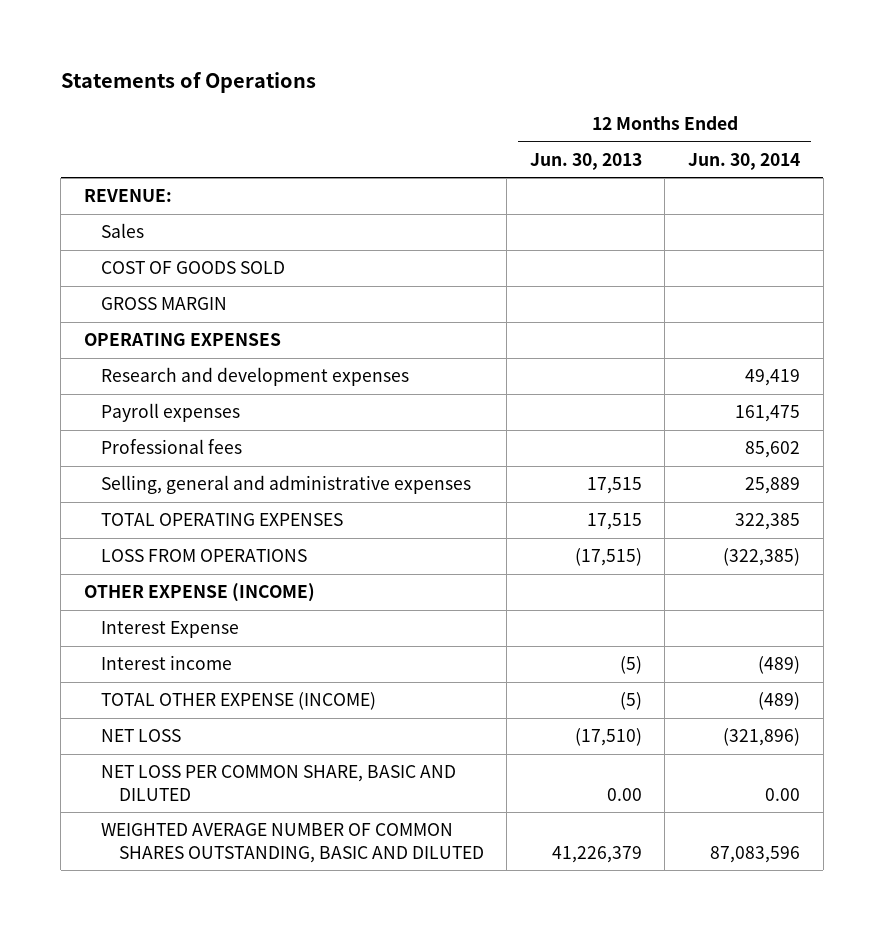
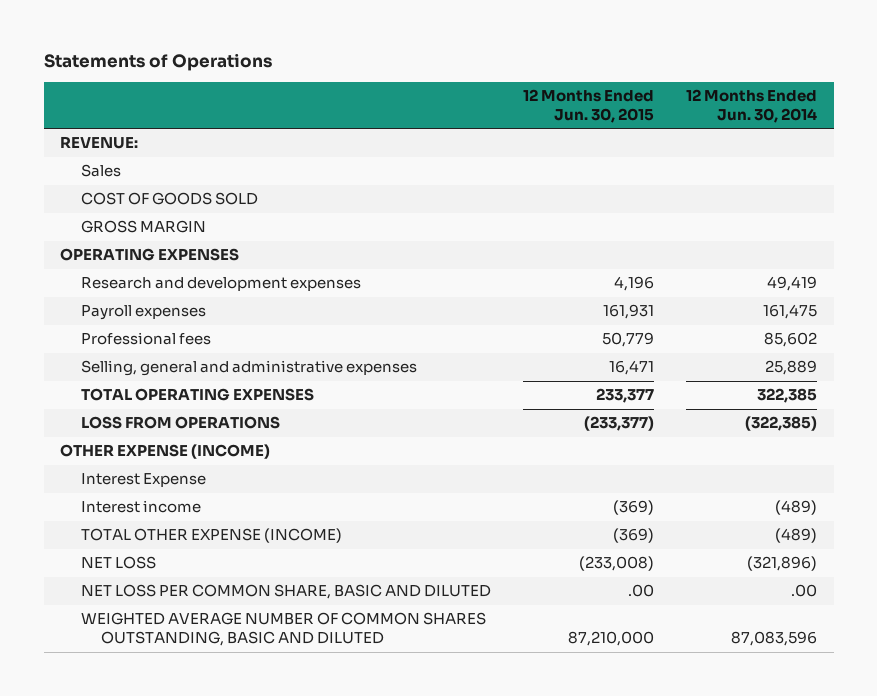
- | 12 Months Ended Jun. 30, 2013 | 12 Months Ended Jun. 30, 2014
+ | 12 Months Ended Jun. 30, 2015 | 12 Months Ended Jun. 30, 2014
- NET LOSS PER COMMON SHARE, BASIC AND DILUTED | 0.00 | 0.00
+ NET LOSS PER COMMON SHARE, BASIC AND DILUTED | .00 | .00

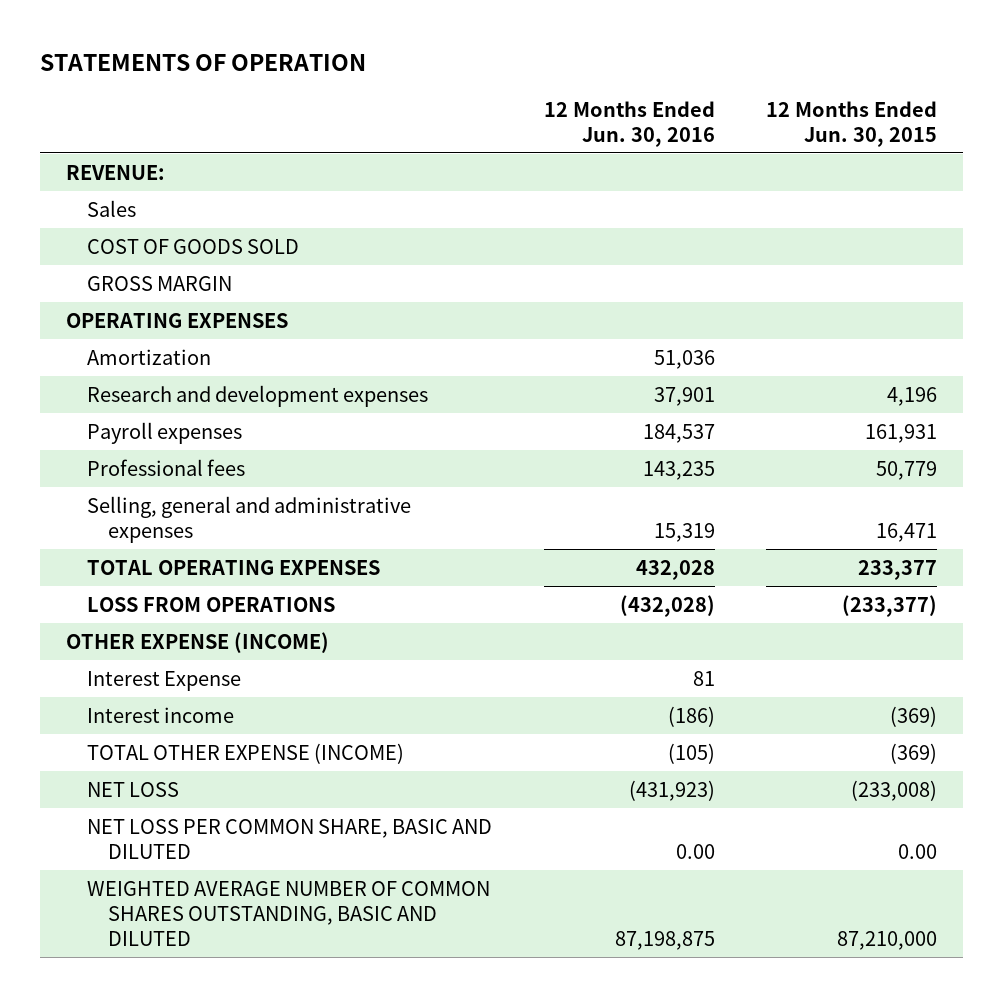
- Statements of Operations
+ STATEMENTS OF OPERATION
- | 12 Months Ended Jun. 30, 2015 | 12 Months Ended Jun. 30, 2014
+ | 12 Months Ended Jun. 30, 2016 | 12 Months Ended Jun. 30, 2015
+ Amortization | 51,036 |
- NET LOSS PER COMMON SHARE, BASIC AND DILUTED | .00 | .00
+ NET LOSS PER COMMON SHARE, BASIC AND DILUTED | 0.00 | 0.00

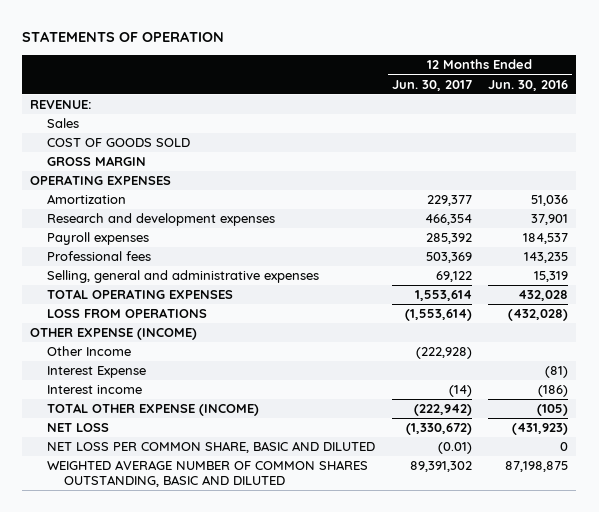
- | 12 Months Ended Jun. 30, 2016 | 12 Months Ended Jun. 30, 2015
+ | 12 Months Ended Jun. 30, 2017 | 12 Months Ended Jun. 30, 2016
- Interest Expense | 81 |
+ Other Income | (222,928) |
+ Interest Expense | | (81)
- NET LOSS PER COMMON SHARE, BASIC AND DILUTED | 0.00 | 0.00
+ NET LOSS PER COMMON SHARE, BASIC AND DILUTED | (0.01) | 0

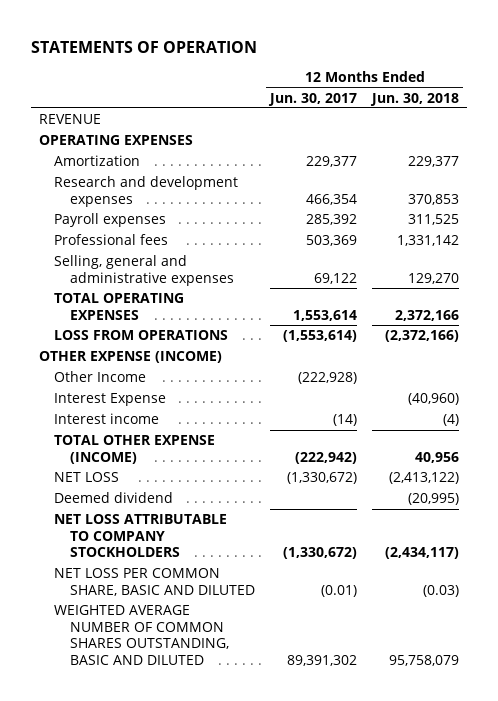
- | 12 Months Ended Jun. 30, 2017 | 12 Months Ended Jun. 30, 2016
+ | 12 Months Ended Jun. 30, 2017 | 12 Months Ended Jun. 30, 2018
- REVENUE:
- Sales
- COST OF GOODS SOLD
- GROSS MARGIN
+ REVENUE
+ Deemed dividend | | (20,995)
+ NET LOSS ATTRIBUTABLE TO COMPANY STOCKHOLDERS | (1,330,672) | (2,434,117)

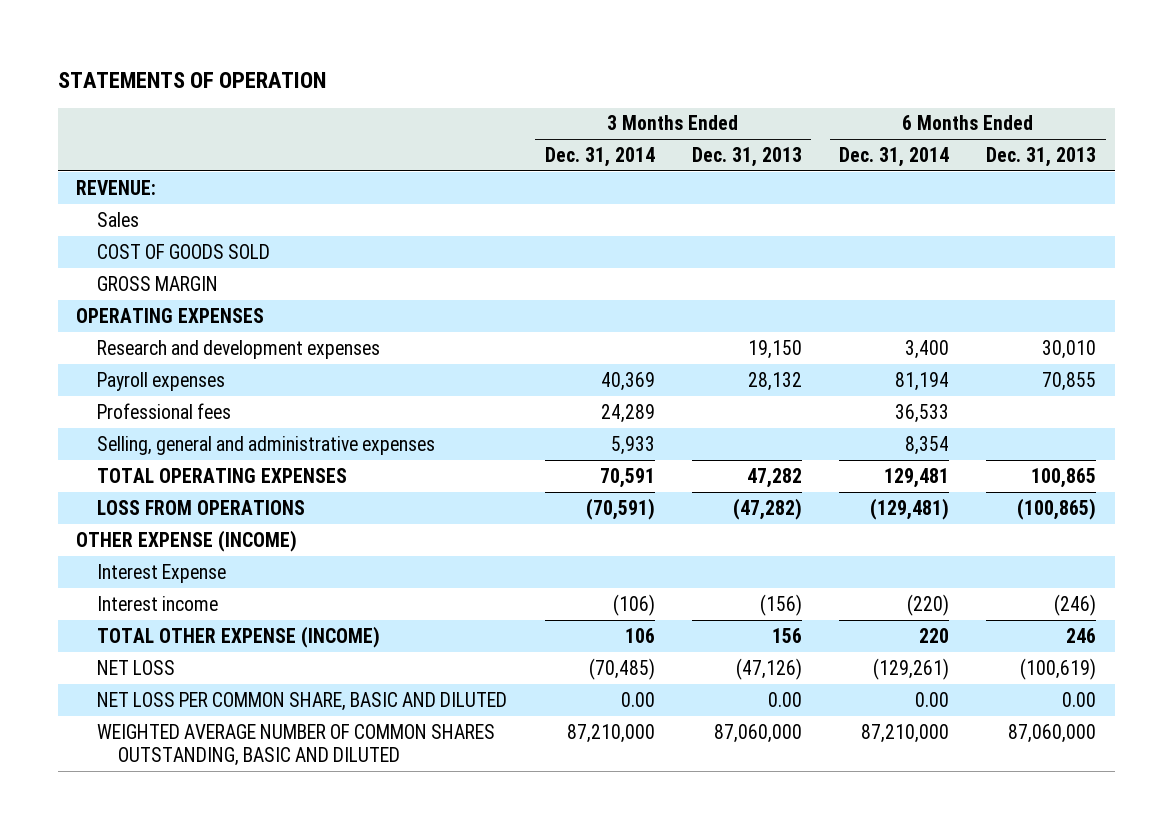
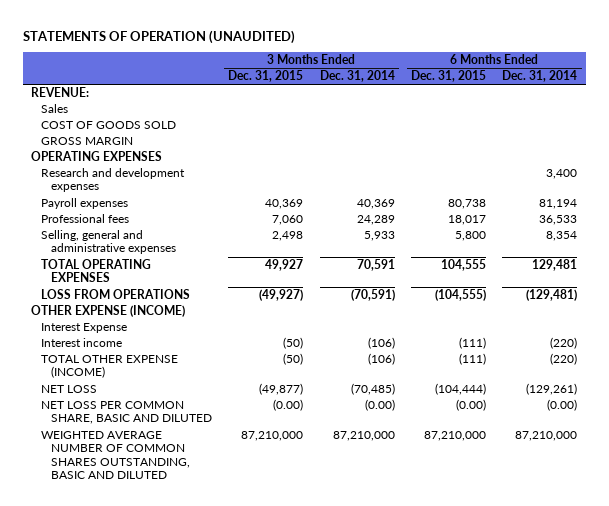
- STATEMENTS OF OPERATION
+ STATEMENTS OF OPERATION (UNAUDITED)
- | 3 Months Ended Dec. 31, 2014 | 3 Months Ended Dec. 31, 2013 | 6 Months Ended Dec. 31, 2014 | 6 Months Ended Dec. 31, 2013
+ | 3 Months Ended Dec. 31, 2015 | 3 Months Ended Dec. 31, 2014 | 6 Months Ended Dec. 31, 2015 | 6 Months Ended Dec. 31, 2014
- TOTAL OTHER EXPENSE (INCOME) | 106 | 156 | 220 | 246
+ TOTAL OTHER EXPENSE (INCOME) | (50) | (106) | (111) | (220)
- NET LOSS PER COMMON SHARE, BASIC AND DILUTED | 0.00 | 0.00 | 0.00 | 0.00
+ NET LOSS PER COMMON SHARE, BASIC AND DILUTED | (0.00) | (0.00) | (0.00) | (0.00)

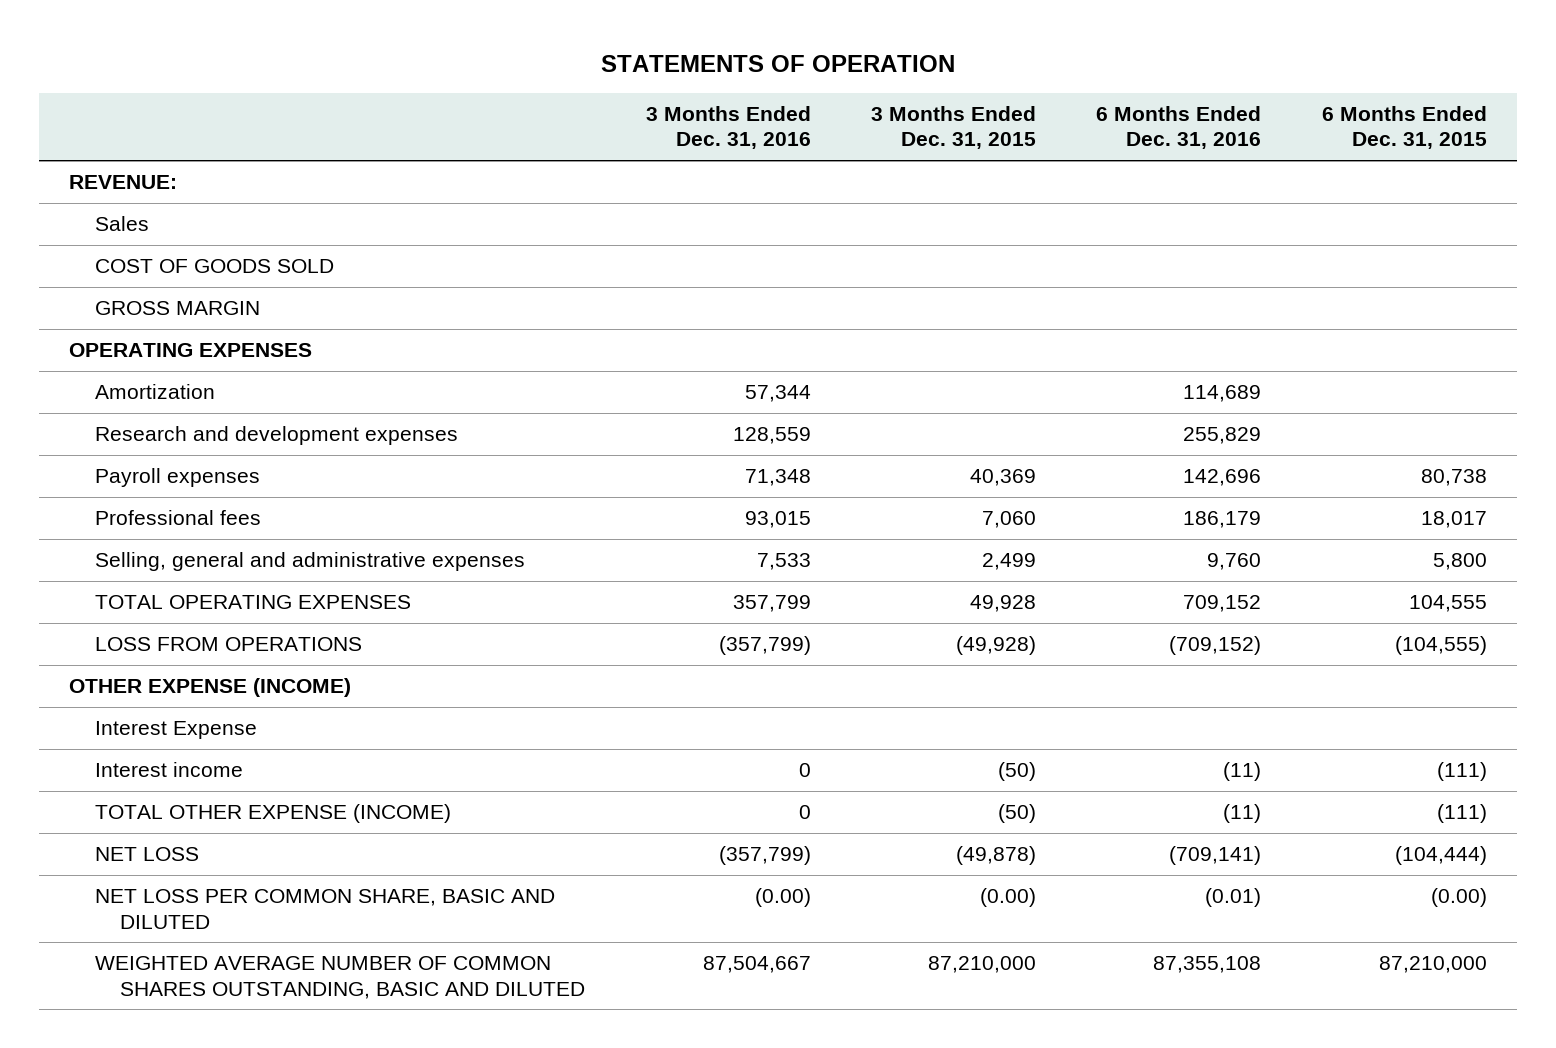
- STATEMENTS OF OPERATION (UNAUDITED)
+ STATEMENTS OF OPERATION
- | 3 Months Ended Dec. 31, 2015 | 3 Months Ended Dec. 31, 2014 | 6 Months Ended Dec. 31, 2015 | 6 Months Ended Dec. 31, 2014
+ | 3 Months Ended Dec. 31, 2016 | 3 Months Ended Dec. 31, 2015 | 6 Months Ended Dec. 31, 2016 | 6 Months Ended Dec. 31, 2015
+ Amortization | 57,344 | | 114,689 |
- Selling, general and administrative expenses | 2,498 | 5,933 | 5,800 | 8,354
- TOTAL OPERATING EXPENSES | 49,927 | 70,591 | 104,555 | 129,481
- LOSS FROM OPERATIONS | (49,927) | (70,591) | (104,555) | (129,481)
+ Selling, general and administrative expenses | 7,533 | 2,499 | 9,760 | 5,800
+ TOTAL OPERATING EXPENSES | 357,799 | 49,928 | 709,152 | 104,555
+ LOSS FROM OPERATIONS | (357,799) | (49,928) | (709,152) | (104,555)
- NET LOSS | (49,877) | (70,485) | (104,444) | (129,261)
+ NET LOSS | (357,799) | (49,878) | (709,141) | (104,444)

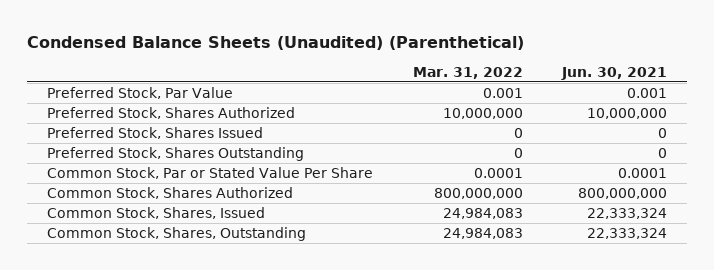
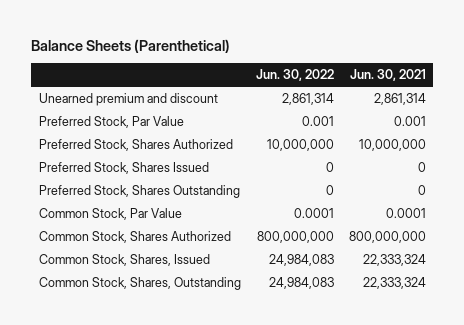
- Condensed Balance Sheets (Unaudited) (Parenthetical)
+ Balance Sheets (Parenthetical)
- | Mar. 31, 2022 | Jun. 30, 2021
+ | Jun. 30, 2022 | Jun. 30, 2021
+ Unearned premium and discount | 2,861,314 | 2,861,314
- Common Stock, Par or Stated Value Per Share | 0.0001 | 0.0001
+ Common Stock, Par Value | 0.0001 | 0.0001

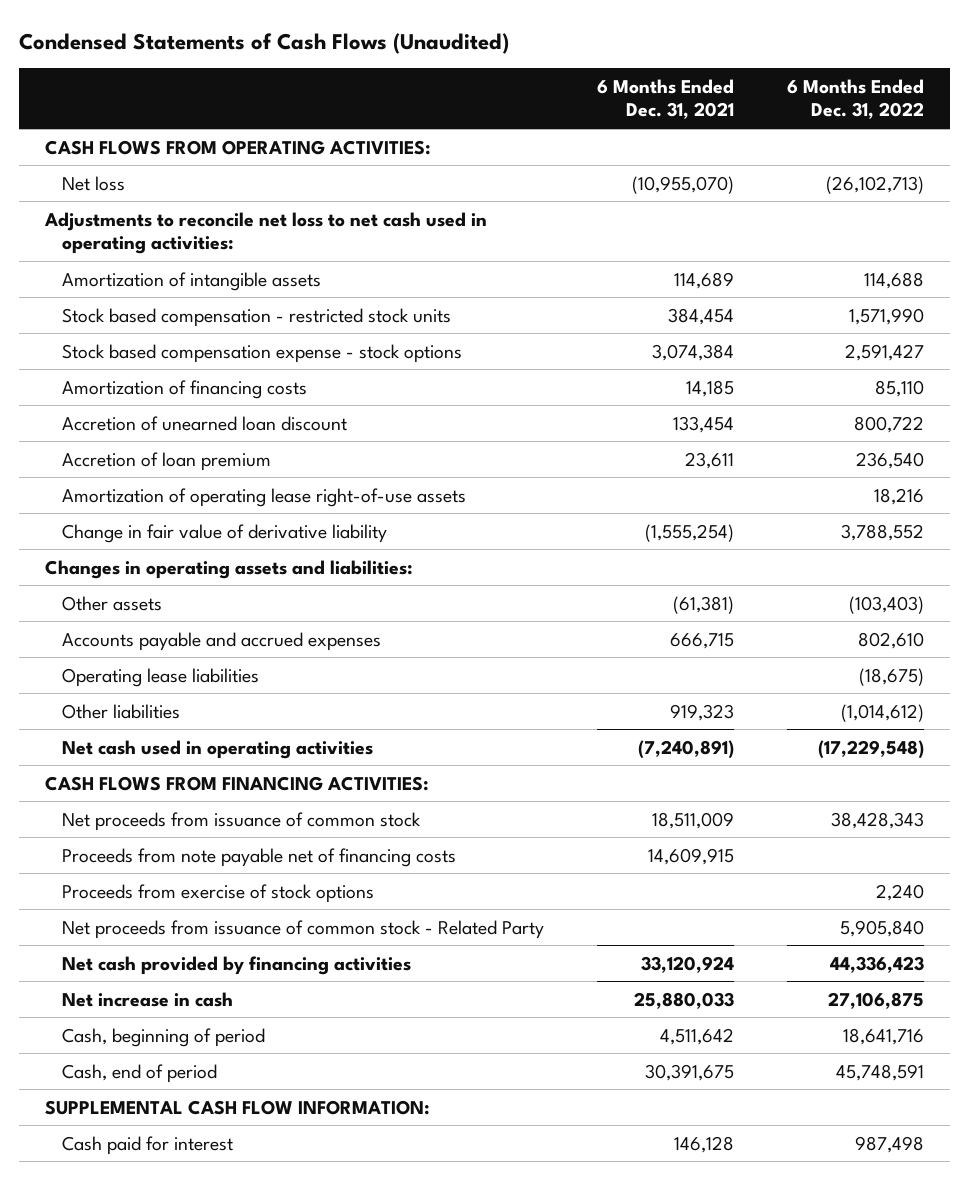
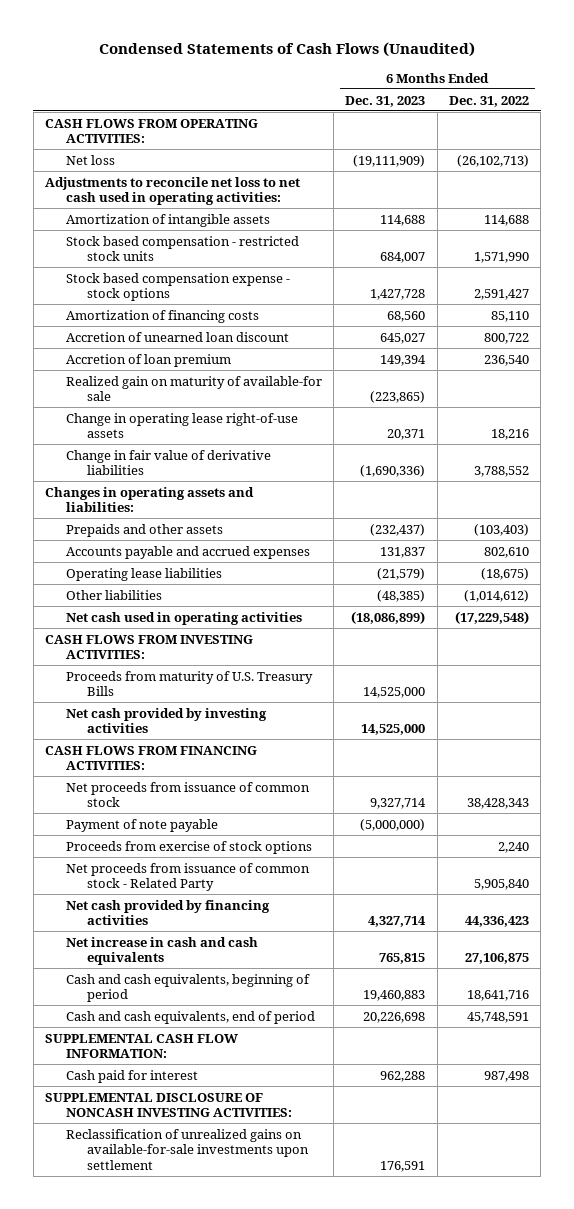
- | 6 Months Ended Dec. 31, 2021 | 6 Months Ended Dec. 31, 2022
+ | 6 Months Ended Dec. 31, 2023 | 6 Months Ended Dec. 31, 2022
- Amortization of operating lease right-of-use assets | | 18,216
- Change in fair value of derivative liability | (1,555,254) | 3,788,552
+ Realized gain on maturity of available-for sale | (223,865) |
+ Change in operating lease right-of-use assets | 20,371 | 18,216
+ Change in fair value of derivative liabilities | (1,690,336) | 3,788,552
- Other assets | (61,381) | (103,403)
+ Prepaids and other assets | (232,437) | (103,403)
+ CASH FLOWS FROM INVESTING ACTIVITIES:
+ Proceeds from maturity of U.S. Treasury Bills | 14,525,000 |
+ Net cash provided by investing activities | 14,525,000 |
- Proceeds from note payable net of financing costs | 14,609,915 |
+ Payment of note payable | (5,000,000) |
- Net increase in cash | 25,880,033 | 27,106,875
- Cash, beginning of period | 4,511,642 | 18,641,716
- Cash, end of period | 30,391,675 | 45,748,591
+ Net increase in cash and cash equivalents | 765,815 | 27,106,875
+ Cash and cash equivalents, beginning of period | 19,460,883 | 18,641,716
+ Cash and cash equivalents, end of period | 20,226,698 | 45,748,591
+ SUPPLEMENTAL DISCLOSURE OF NONCASH INVESTING ACTIVITIES:
+ Reclassification of unrealized gains on available-for-sale investments upon settlement | 176,591 |

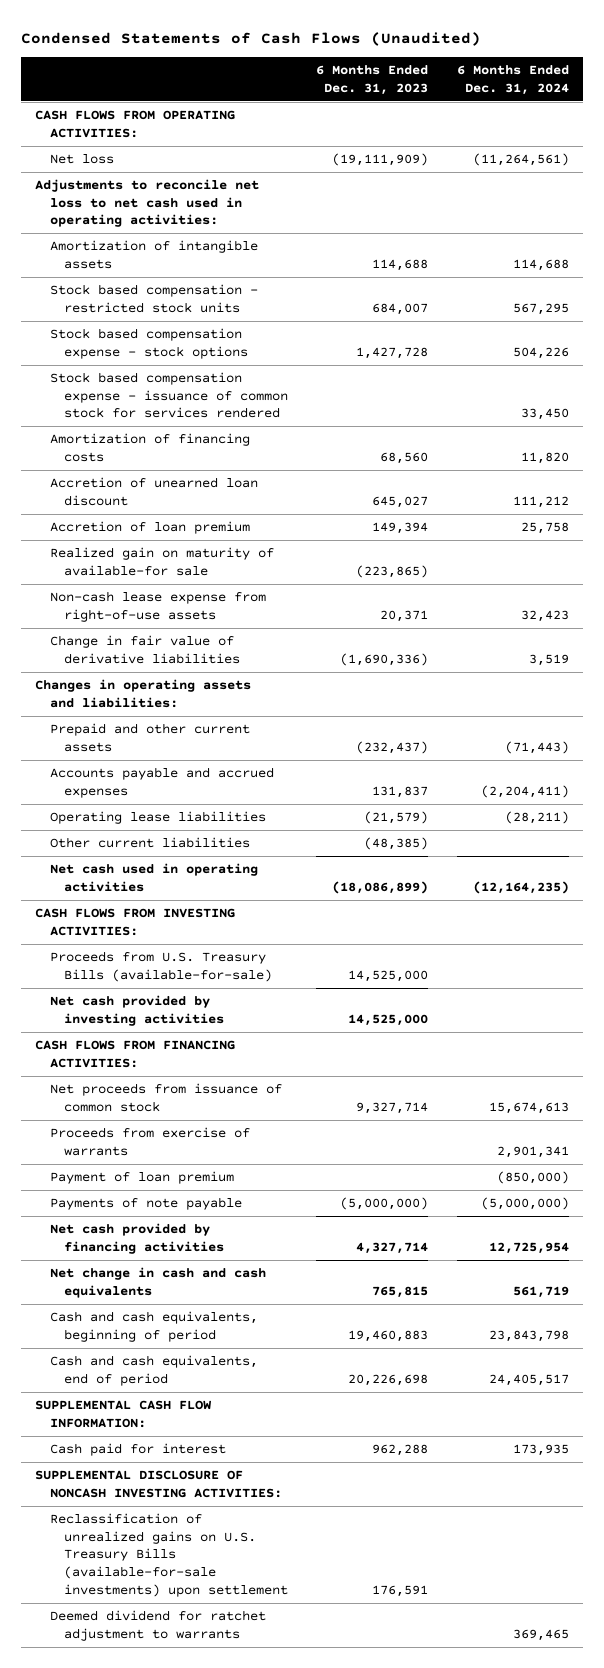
- | 6 Months Ended Dec. 31, 2023 | 6 Months Ended Dec. 31, 2022
+ | 6 Months Ended Dec. 31, 2023 | 6 Months Ended Dec. 31, 2024
+ Stock based compensation expense - issuance of common stock for services rendered | | 33,450
- Change in operating lease right-of-use assets | 20,371 | 18,216
+ Non-cash lease expense from right-of-use assets | 20,371 | 32,423
- Prepaids and other assets | (232,437) | (103,403)
+ Prepaid and other current assets | (232,437) | (71,443)
- Other liabilities | (48,385) | (1,014,612)
+ Other current liabilities | (48,385) |
- Proceeds from maturity of U.S. Treasury Bills | 14,525,000 |
+ Proceeds from U.S. Treasury Bills (available-for-sale) | 14,525,000 |
- Payment of note payable | (5,000,000) |
- Proceeds from exercise of stock options | | 2,240
- Net proceeds from issuance of common stock - Related Party | | 5,905,840
+ Proceeds from exercise of warrants | | 2,901,341
+ Payment of loan premium | | (850,000)
+ Payments of note payable | (5,000,000) | (5,000,000)
- Net increase in cash and cash equivalents | 765,815 | 27,106,875
+ Net change in cash and cash equivalents | 765,815 | 561,719
- Reclassification of unrealized gains on available-for-sale investments upon settlement | 176,591 |
+ Reclassification of unrealized gains on U.S. Treasury Bills (available-for-sale investments) upon settlement | 176,591 |
+ Deemed dividend for ratchet adjustment to warrants | | 369,465

